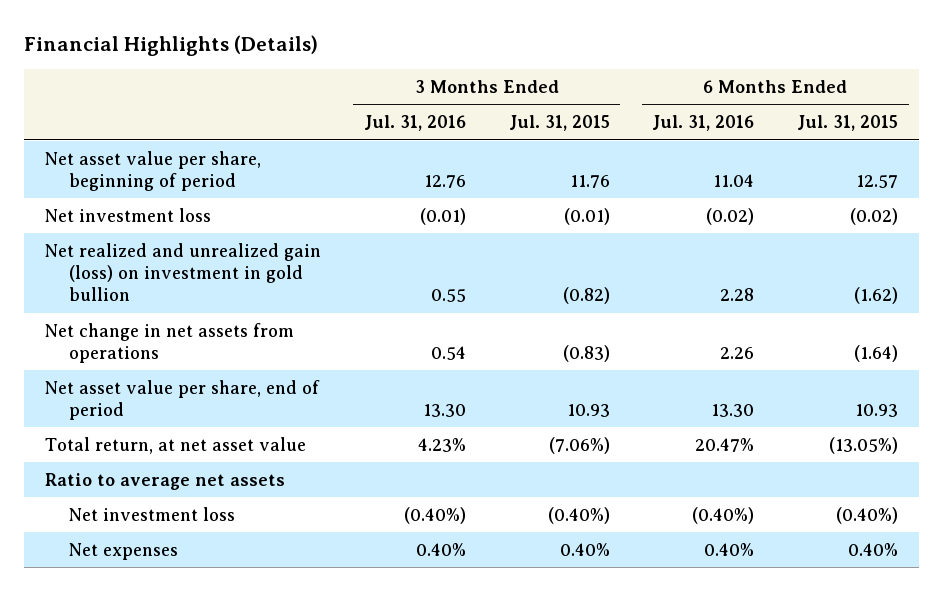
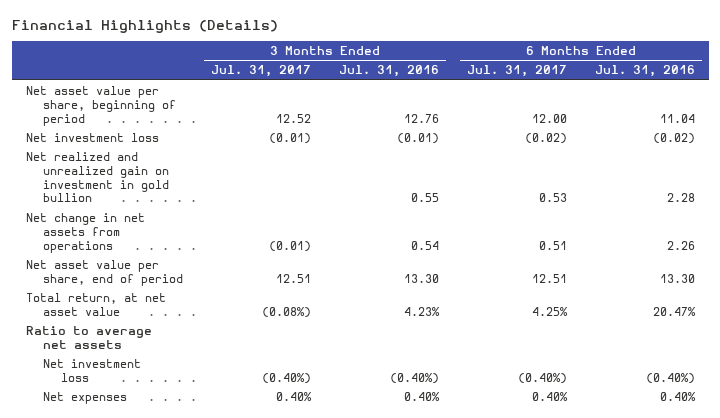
- | 3 Months Ended Jul. 31, 2016 | 3 Months Ended Jul. 31, 2015 | 6 Months Ended Jul. 31, 2016 | 6 Months Ended Jul. 31, 2015
+ | 3 Months Ended Jul. 31, 2017 | 3 Months Ended Jul. 31, 2016 | 6 Months Ended Jul. 31, 2017 | 6 Months Ended Jul. 31, 2016
- Net realized and unrealized gain (loss) on investment in gold bullion | 0.55 | (0.82) | 2.28 | (1.62)
+ Net realized and unrealized gain on investment in gold bullion | | 0.55 | 0.53 | 2.28

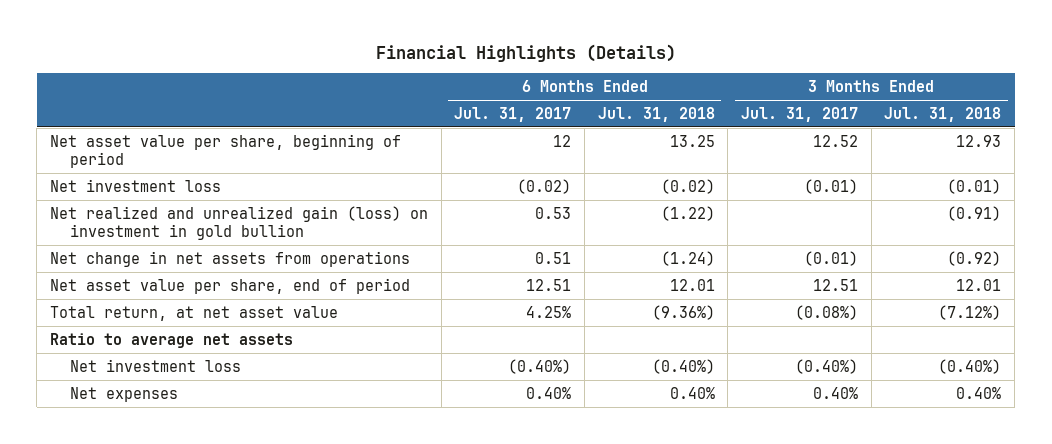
- | 3 Months Ended Jul. 31, 2017 | 3 Months Ended Jul. 31, 2016 | 6 Months Ended Jul. 31, 2017 | 6 Months Ended Jul. 31, 2016
+ | 6 Months Ended Jul. 31, 2017 | 6 Months Ended Jul. 31, 2018 | 3 Months Ended Jul. 31, 2017 | 3 Months Ended Jul. 31, 2018
- Net asset value per share, beginning of period | 12.52 | 12.76 | 12.00 | 11.04
+ Net asset value per share, beginning of period | 12 | 13.25 | 12.52 | 12.93
- Net realized and unrealized gain on investment in gold bullion | | 0.55 | 0.53 | 2.28
+ Net realized and unrealized gain (loss) on investment in gold bullion | 0.53 | (1.22) | | (0.91)

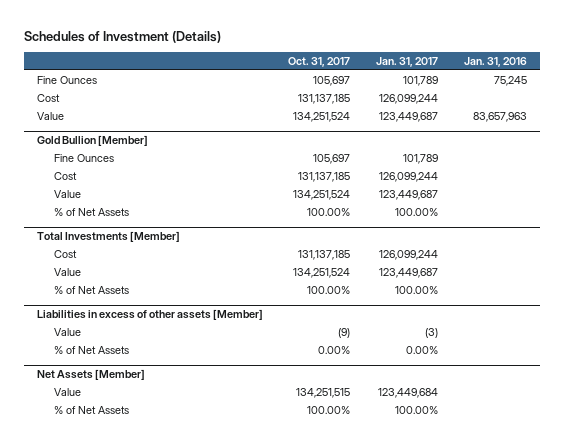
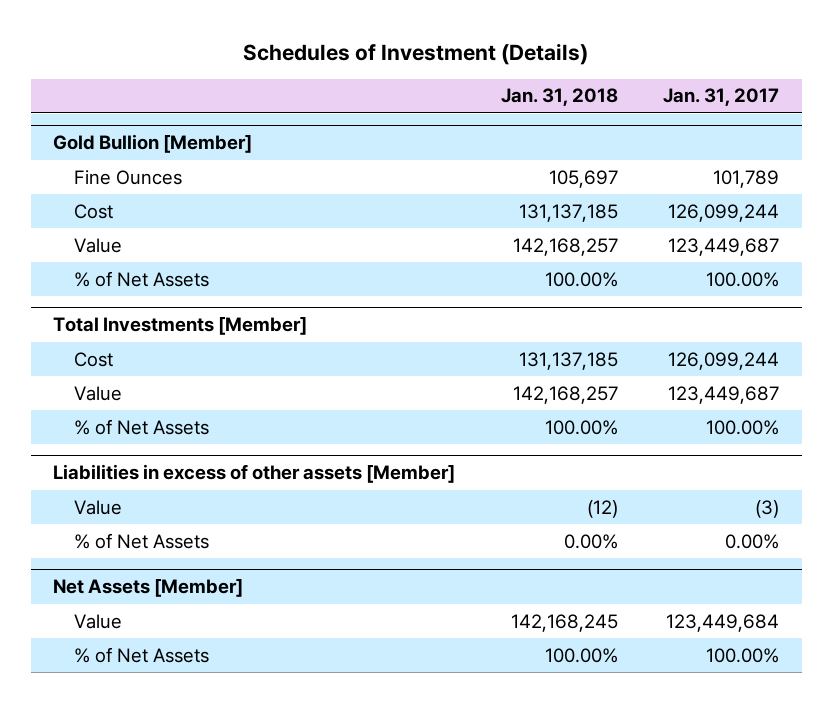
- | Oct. 31, 2017 | Jan. 31, 2017 | Jan. 31, 2016
+ | Jan. 31, 2018 | Jan. 31, 2017
- Fine Ounces | 105,697 | 101,789 | 75,245
- Cost | 131,137,185 | 126,099,244 |
- Value | 134,251,524 | 123,449,687 | 83,657,963

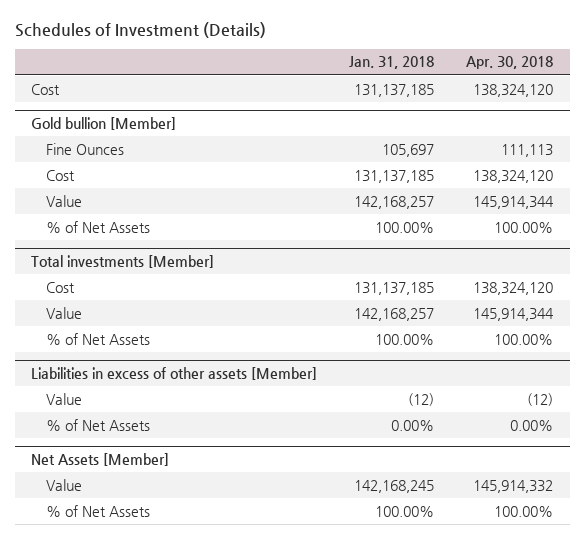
- | Jan. 31, 2018 | Jan. 31, 2017
+ | Jan. 31, 2018 | Apr. 30, 2018
- Gold Bullion [Member]
+ Cost | 131,137,185 | 138,324,120
+ Gold bullion [Member]
- Total Investments [Member]
+ Total investments [Member]

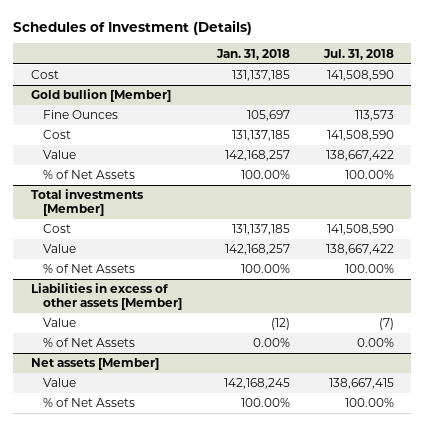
- | Jan. 31, 2018 | Apr. 30, 2018
+ | Jan. 31, 2018 | Jul. 31, 2018
- Net Assets [Member]
+ Net assets [Member]

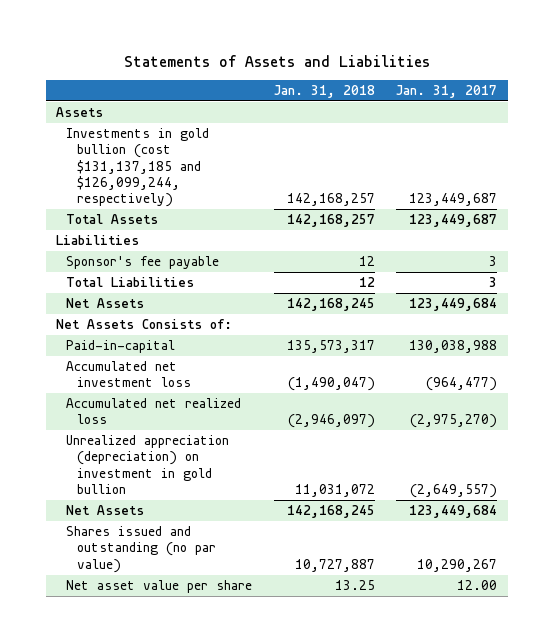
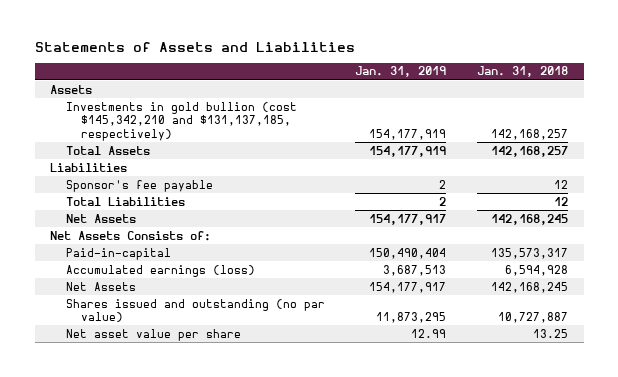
- | Jan. 31, 2018 | Jan. 31, 2017
+ | Jan. 31, 2019 | Jan. 31, 2018
- Investments in gold bullion (cost $131,137,185 and $126,099,244, respectively) | 142,168,257 | 123,449,687
+ Investments in gold bullion (cost $145,342,210 and $131,137,185, respectively) | 154,177,919 | 142,168,257
- Accumulated net investment loss | (1,490,047) | (964,477)
- Accumulated net realized loss | (2,946,097) | (2,975,270)
- Unrealized appreciation (depreciation) on investment in gold bullion | 11,031,072 | (2,649,557)
+ Accumulated earnings (loss) | 3,687,513 | 6,594,928

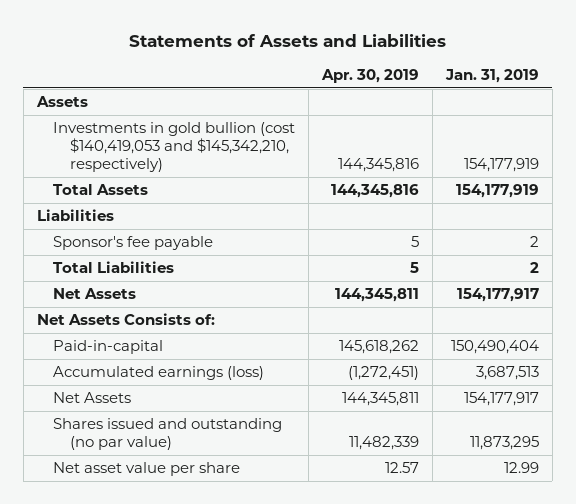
- | Jan. 31, 2019 | Jan. 31, 2018
+ | Apr. 30, 2019 | Jan. 31, 2019
- Investments in gold bullion (cost $145,342,210 and $131,137,185, respectively) | 154,177,919 | 142,168,257
+ Investments in gold bullion (cost $140,419,053 and $145,342,210, respectively) | 144,345,816 | 154,177,919

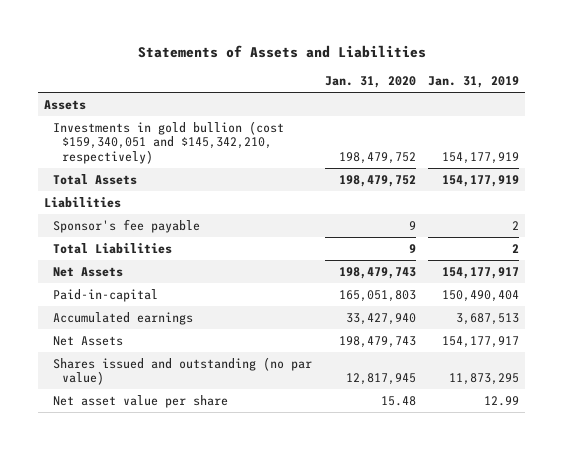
- | Apr. 30, 2019 | Jan. 31, 2019
+ | Jan. 31, 2020 | Jan. 31, 2019
- Investments in gold bullion (cost $140,419,053 and $145,342,210, respectively) | 144,345,816 | 154,177,919
+ Investments in gold bullion (cost $159,340,051 and $145,342,210, respectively) | 198,479,752 | 154,177,919
- Net Assets Consists of:
- Accumulated earnings (loss) | (1,272,451) | 3,687,513
+ Accumulated earnings | 33,427,940 | 3,687,513

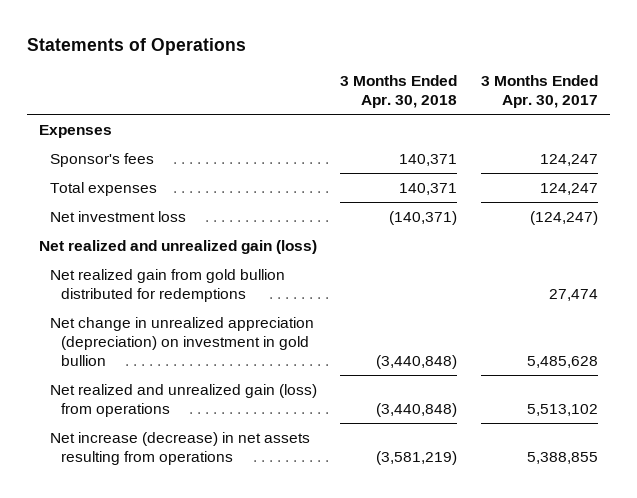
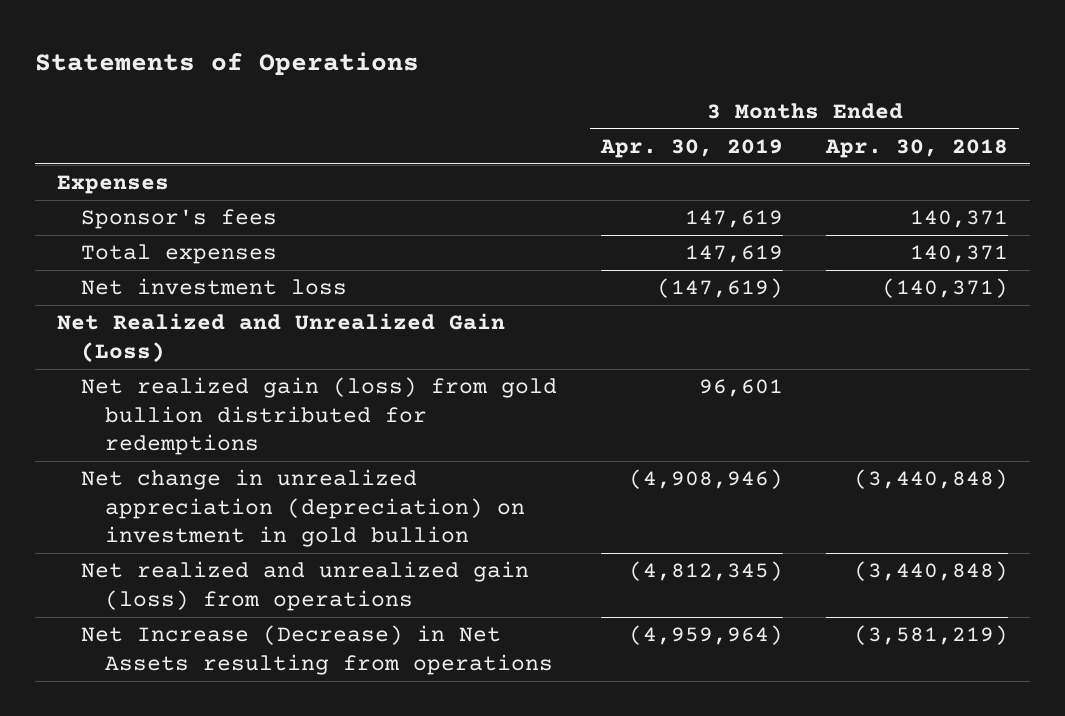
- | 3 Months Ended Apr. 30, 2018 | 3 Months Ended Apr. 30, 2017
+ | 3 Months Ended Apr. 30, 2019 | 3 Months Ended Apr. 30, 2018
- Net realized and unrealized gain (loss)
- Net realized gain from gold bullion distributed for redemptions | | 27,474
+ Net Realized and Unrealized Gain (Loss)
+ Net realized gain (loss) from gold bullion distributed for redemptions | 96,601 |
- Net increase (decrease) in net assets resulting from operations | (3,581,219) | 5,388,855
+ Net Increase (Decrease) in Net Assets resulting from operations | (4,959,964) | (3,581,219)

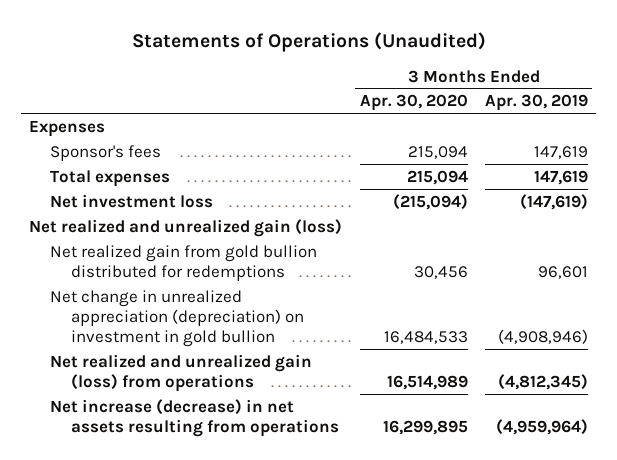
- Statements of Operations
+ Statements of Operations (Unaudited)
- | 3 Months Ended Apr. 30, 2019 | 3 Months Ended Apr. 30, 2018
+ | 3 Months Ended Apr. 30, 2020 | 3 Months Ended Apr. 30, 2019
- Net Realized and Unrealized Gain (Loss)
- Net realized gain (loss) from gold bullion distributed for redemptions | 96,601 |
+ Net realized and unrealized gain (loss)
+ Net realized gain from gold bullion distributed for redemptions | 30,456 | 96,601
- Net Increase (Decrease) in Net Assets resulting from operations | (4,959,964) | (3,581,219)
+ Net increase (decrease) in net assets resulting from operations | 16,299,895 | (4,959,964)

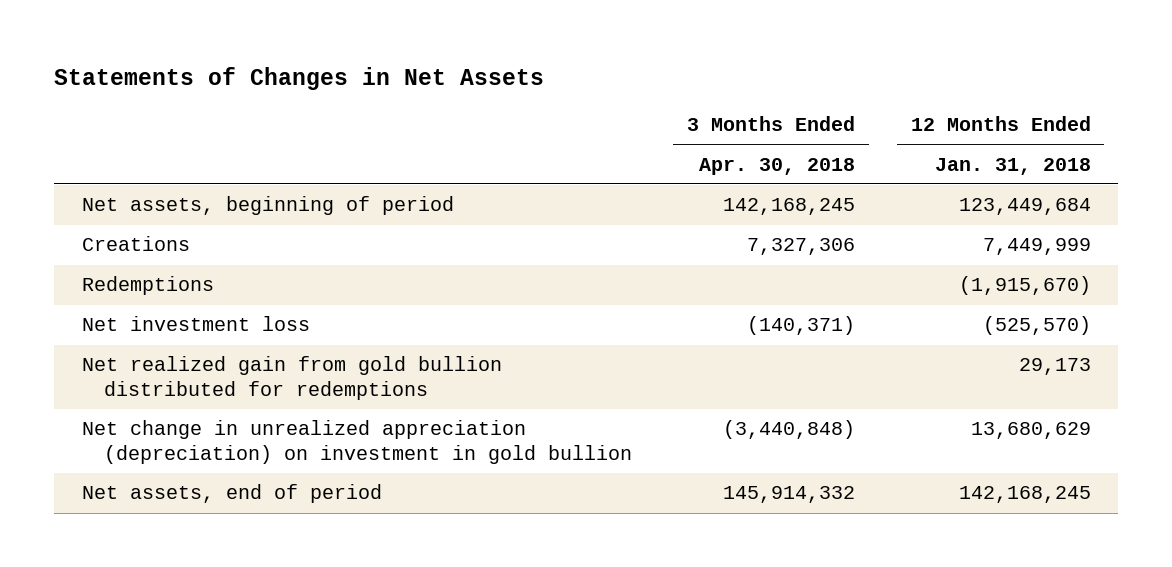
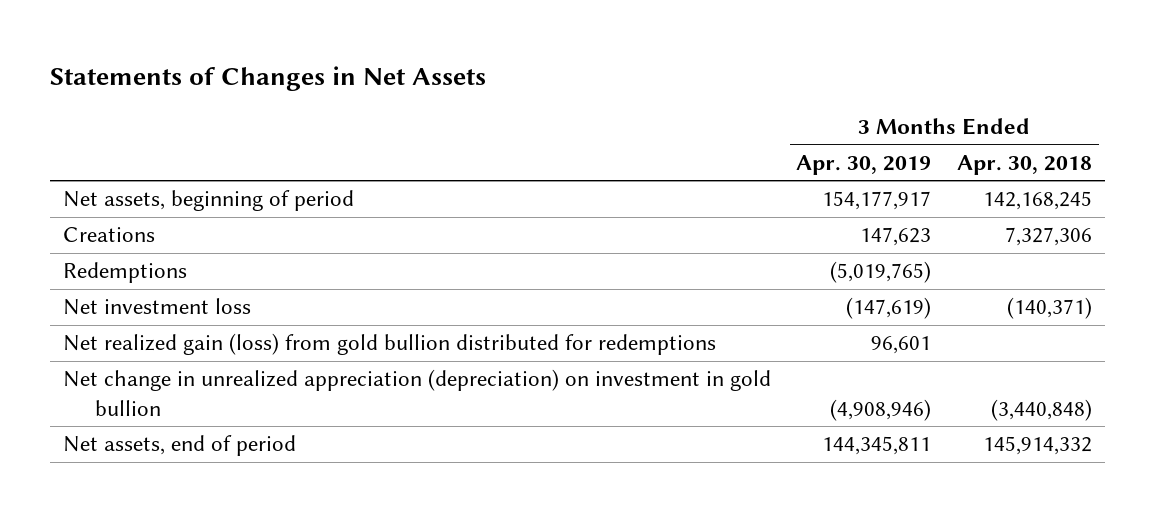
- | 3 Months Ended Apr. 30, 2018 | 12 Months Ended Jan. 31, 2018
+ | 3 Months Ended Apr. 30, 2019 | 3 Months Ended Apr. 30, 2018
- Net realized gain from gold bullion distributed for redemptions | | 29,173
+ Net realized gain (loss) from gold bullion distributed for redemptions | 96,601 |

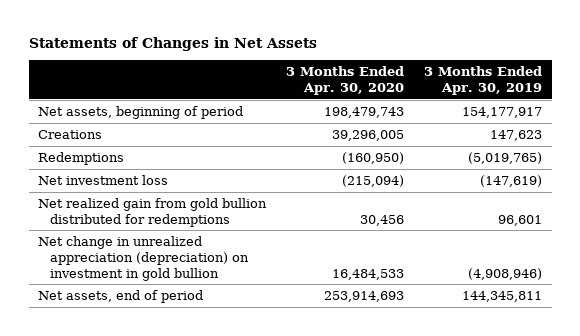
- | 3 Months Ended Apr. 30, 2019 | 3 Months Ended Apr. 30, 2018
+ | 3 Months Ended Apr. 30, 2020 | 3 Months Ended Apr. 30, 2019
- Net realized gain (loss) from gold bullion distributed for redemptions | 96,601 |
+ Net realized gain from gold bullion distributed for redemptions | 30,456 | 96,601

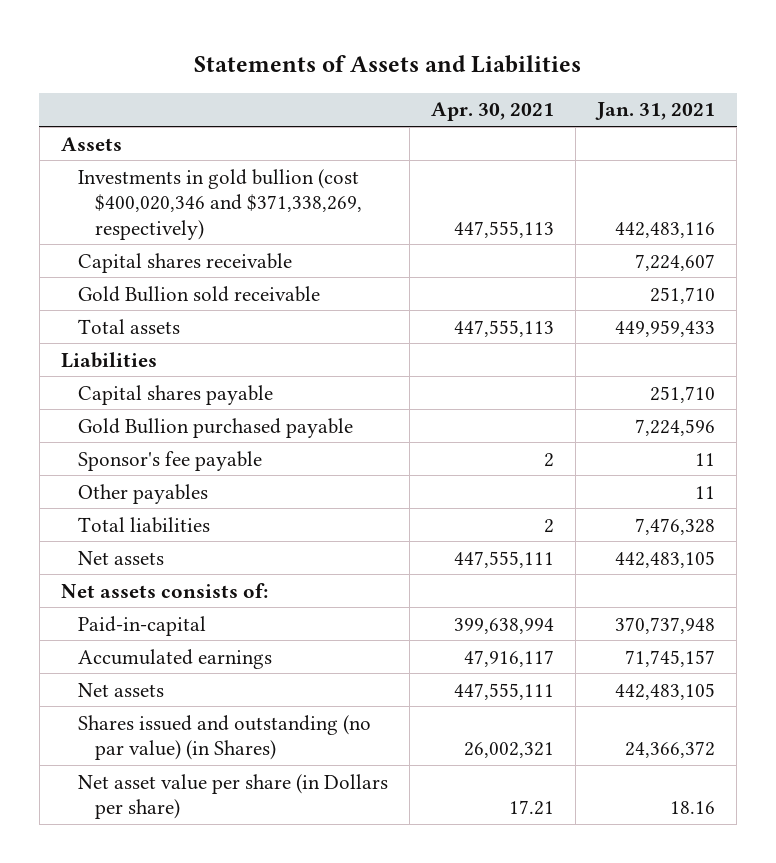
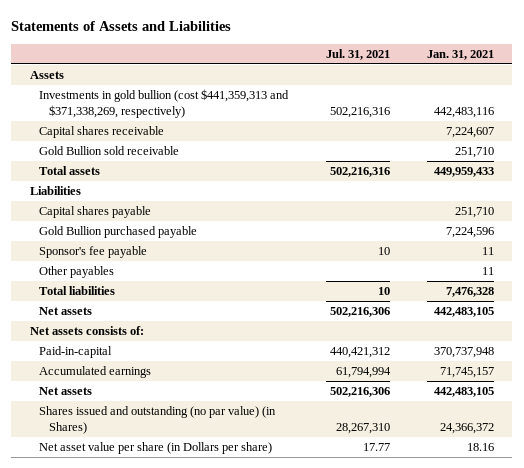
- | Apr. 30, 2021 | Jan. 31, 2021
+ | Jul. 31, 2021 | Jan. 31, 2021
- Investments in gold bullion (cost $400,020,346 and $371,338,269, respectively) | 447,555,113 | 442,483,116
+ Investments in gold bullion (cost $441,359,313 and $371,338,269, respectively) | 502,216,316 | 442,483,116

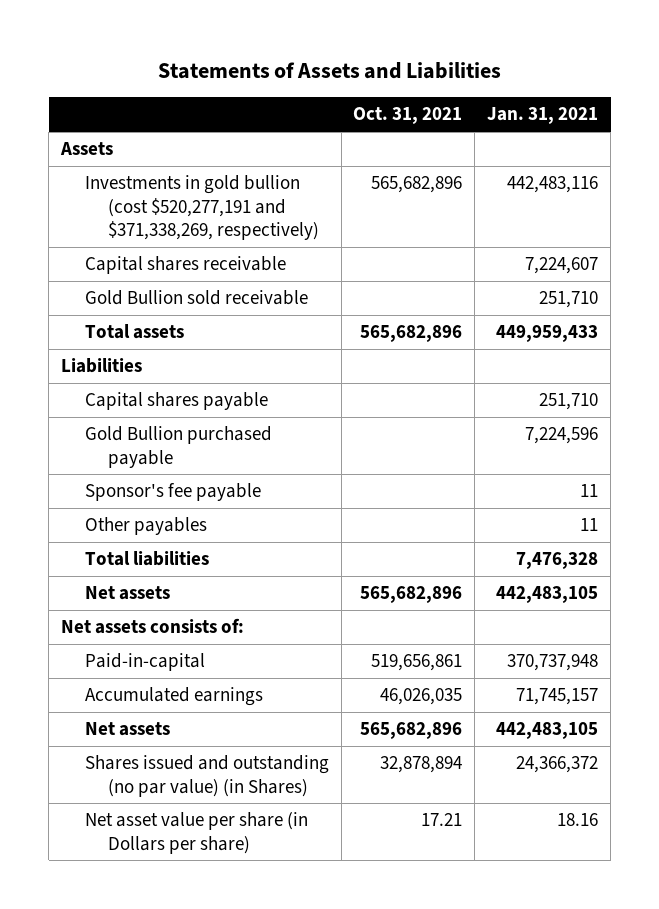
- | Jul. 31, 2021 | Jan. 31, 2021
+ | Oct. 31, 2021 | Jan. 31, 2021
- Investments in gold bullion (cost $441,359,313 and $371,338,269, respectively) | 502,216,316 | 442,483,116
+ Investments in gold bullion (cost $520,277,191 and $371,338,269, respectively) | 565,682,896 | 442,483,116

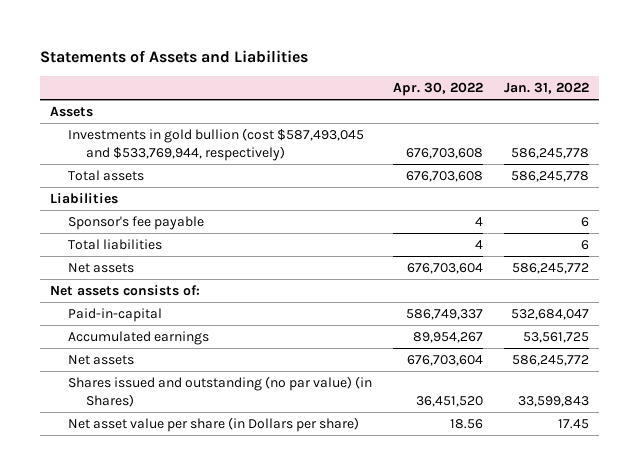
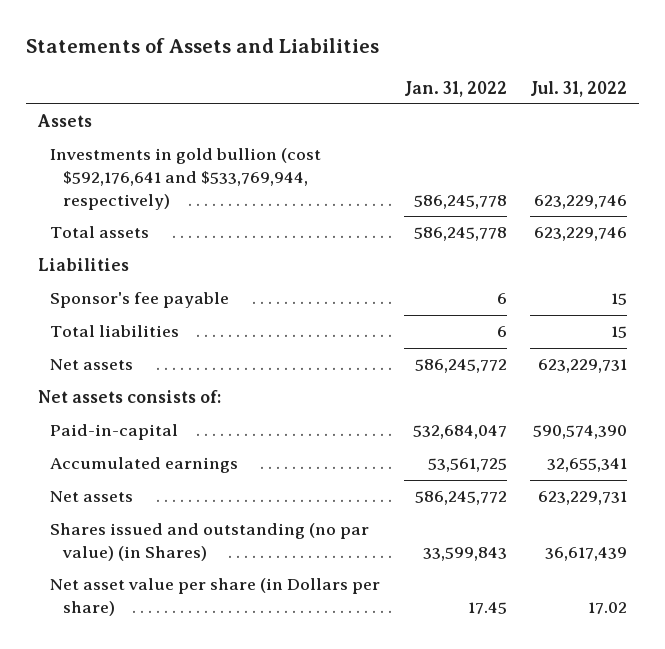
- | Apr. 30, 2022 | Jan. 31, 2022
+ | Jan. 31, 2022 | Jul. 31, 2022
- Investments in gold bullion (cost $587,493,045 and $533,769,944, respectively) | 676,703,608 | 586,245,778
+ Investments in gold bullion (cost $592,176,641 and $533,769,944, respectively) | 586,245,778 | 623,229,746

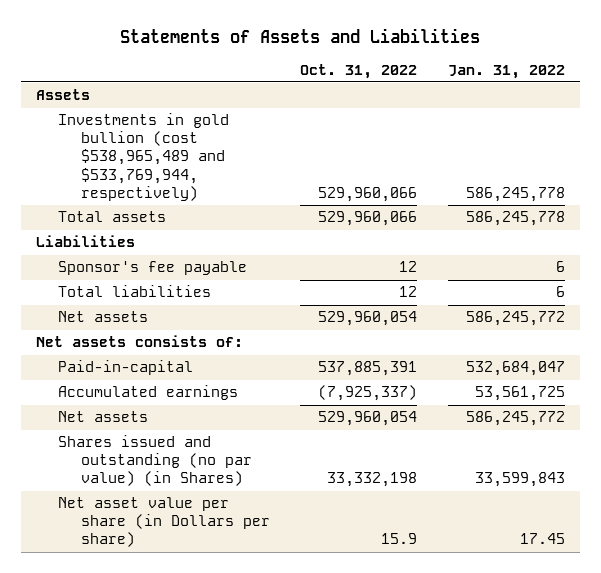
- | Jan. 31, 2022 | Jul. 31, 2022
+ | Oct. 31, 2022 | Jan. 31, 2022
- Investments in gold bullion (cost $592,176,641 and $533,769,944, respectively) | 586,245,778 | 623,229,746
+ Investments in gold bullion (cost $538,965,489 and $533,769,944, respectively) | 529,960,066 | 586,245,778

